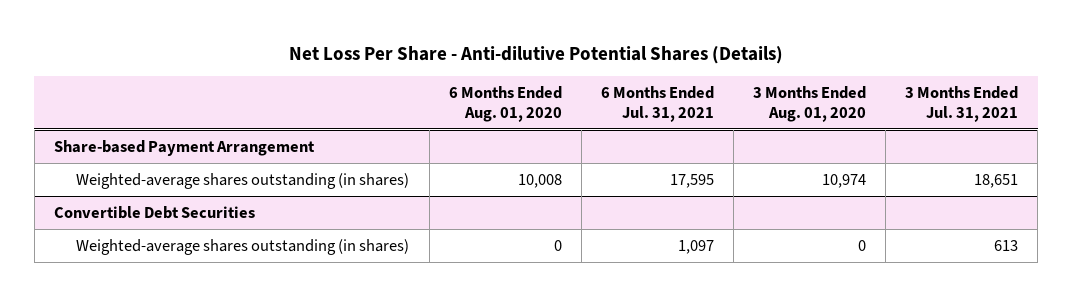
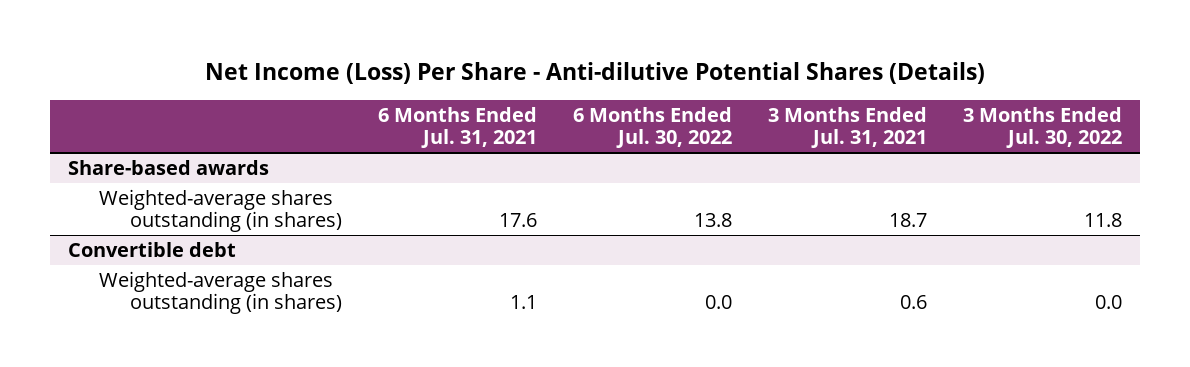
- Net Loss Per Share - Anti-dilutive Potential Shares (Details)
+ Net Income (Loss) Per Share - Anti-dilutive Potential Shares (Details)
- | 6 Months Ended Aug. 01, 2020 | 6 Months Ended Jul. 31, 2021 | 3 Months Ended Aug. 01, 2020 | 3 Months Ended Jul. 31, 2021
+ | 6 Months Ended Jul. 31, 2021 | 6 Months Ended Jul. 30, 2022 | 3 Months Ended Jul. 31, 2021 | 3 Months Ended Jul. 30, 2022
- Share-based Payment Arrangement
- Weighted-average shares outstanding (in shares) | 10,008 | 17,595 | 10,974 | 18,651
- Convertible Debt Securities
- Weighted-average shares outstanding (in shares) | 0 | 1,097 | 0 | 613
+ Share-based awards
+ Weighted-average shares outstanding (in shares) | 17.6 | 13.8 | 18.7 | 11.8
+ Convertible debt
+ Weighted-average shares outstanding (in shares) | 1.1 | 0.0 | 0.6 | 0.0

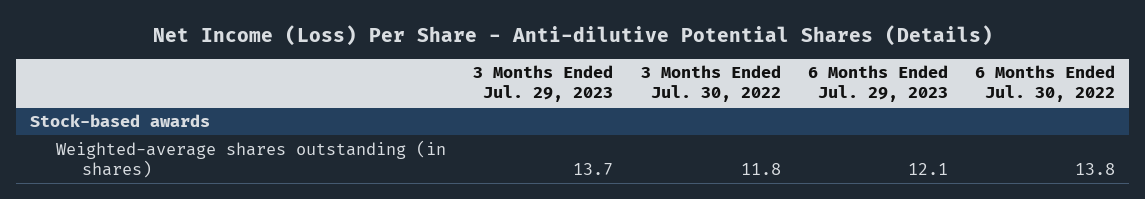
- | 6 Months Ended Jul. 31, 2021 | 6 Months Ended Jul. 30, 2022 | 3 Months Ended Jul. 31, 2021 | 3 Months Ended Jul. 30, 2022
+ | 3 Months Ended Jul. 29, 2023 | 3 Months Ended Jul. 30, 2022 | 6 Months Ended Jul. 29, 2023 | 6 Months Ended Jul. 30, 2022
- Share-based awards
+ Stock-based awards
- Convertible debt
- Weighted-average shares outstanding (in shares) | 1.1 | 0.0 | 0.6 | 0.0

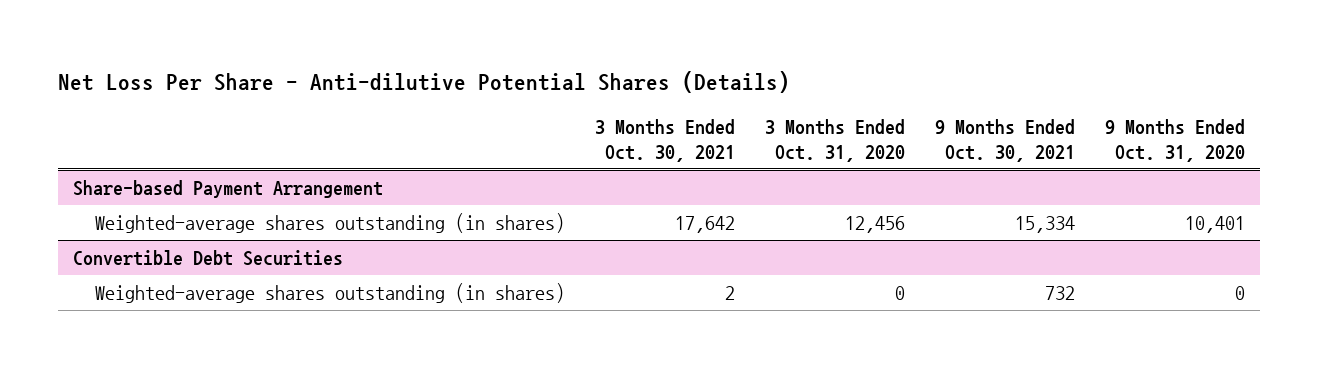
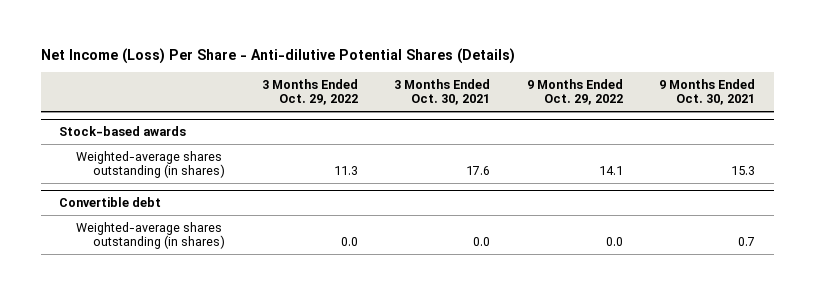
- Net Loss Per Share - Anti-dilutive Potential Shares (Details)
+ Net Income (Loss) Per Share - Anti-dilutive Potential Shares (Details)
- | 3 Months Ended Oct. 30, 2021 | 3 Months Ended Oct. 31, 2020 | 9 Months Ended Oct. 30, 2021 | 9 Months Ended Oct. 31, 2020
+ | 3 Months Ended Oct. 29, 2022 | 3 Months Ended Oct. 30, 2021 | 9 Months Ended Oct. 29, 2022 | 9 Months Ended Oct. 30, 2021
- Share-based Payment Arrangement
- Weighted-average shares outstanding (in shares) | 17,642 | 12,456 | 15,334 | 10,401
- Convertible Debt Securities
- Weighted-average shares outstanding (in shares) | 2 | 0 | 732 | 0
+ Stock-based awards
+ Weighted-average shares outstanding (in shares) | 11.3 | 17.6 | 14.1 | 15.3
+ Convertible debt
+ Weighted-average shares outstanding (in shares) | 0.0 | 0.0 | 0.0 | 0.7

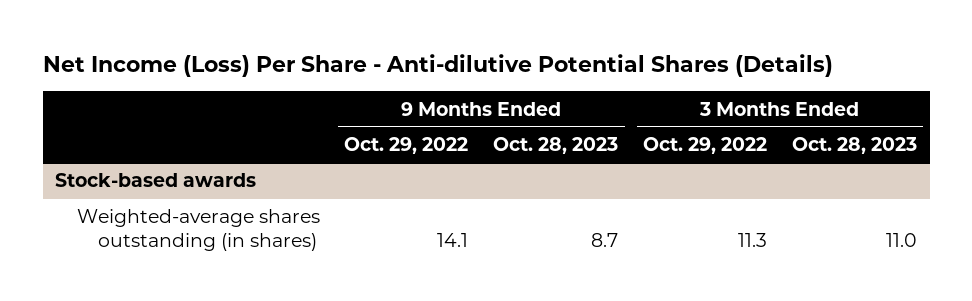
- | 3 Months Ended Oct. 29, 2022 | 3 Months Ended Oct. 30, 2021 | 9 Months Ended Oct. 29, 2022 | 9 Months Ended Oct. 30, 2021
+ | 9 Months Ended Oct. 29, 2022 | 9 Months Ended Oct. 28, 2023 | 3 Months Ended Oct. 29, 2022 | 3 Months Ended Oct. 28, 2023
- Convertible debt
- Weighted-average shares outstanding (in shares) | 0.0 | 0.0 | 0.0 | 0.7

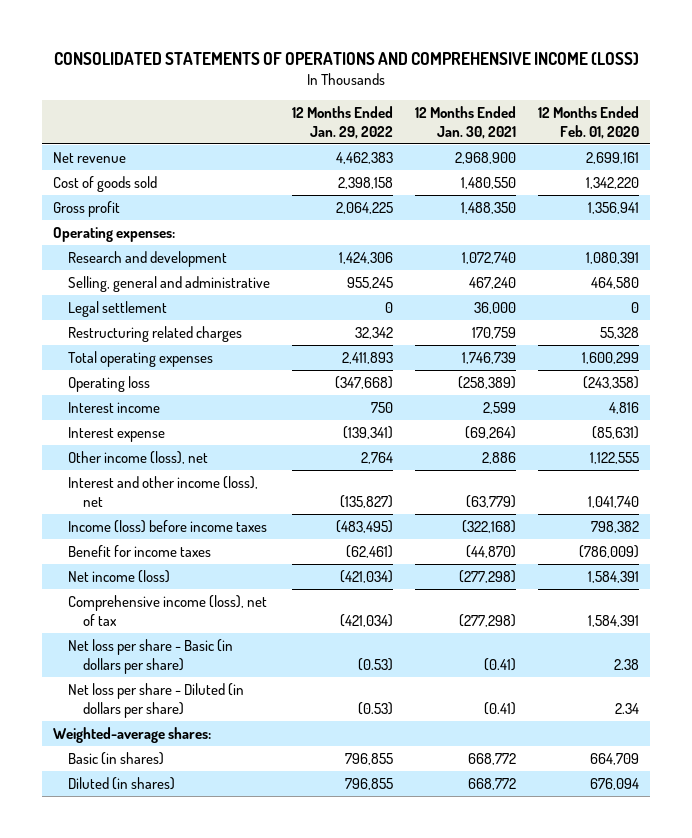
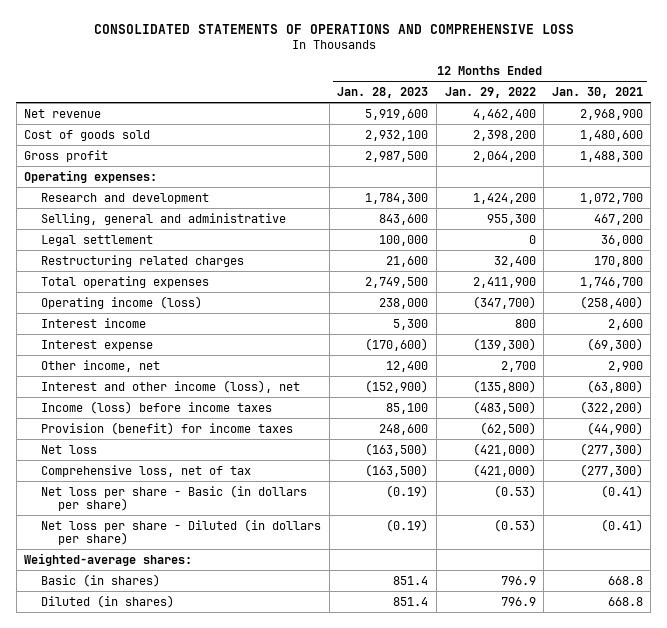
- CONSOLIDATED STATEMENTS OF OPERATIONS AND COMPREHENSIVE INCOME (LOSS)
+ CONSOLIDATED STATEMENTS OF OPERATIONS AND COMPREHENSIVE LOSS
- | 12 Months Ended Jan. 29, 2022 | 12 Months Ended Jan. 30, 2021 | 12 Months Ended Feb. 01, 2020
+ | 12 Months Ended Jan. 28, 2023 | 12 Months Ended Jan. 29, 2022 | 12 Months Ended Jan. 30, 2021
- Net revenue | 4,462,383 | 2,968,900 | 2,699,161
- Cost of goods sold | 2,398,158 | 1,480,550 | 1,342,220
- Gross profit | 2,064,225 | 1,488,350 | 1,356,941
+ Net revenue | 5,919,600 | 4,462,400 | 2,968,900
+ Cost of goods sold | 2,932,100 | 2,398,200 | 1,480,600
+ Gross profit | 2,987,500 | 2,064,200 | 1,488,300
- Research and development | 1,424,306 | 1,072,740 | 1,080,391
- Selling, general and administrative | 955,245 | 467,240 | 464,580
+ Research and development | 1,784,300 | 1,424,200 | 1,072,700
+ Selling, general and administrative | 843,600 | 955,300 | 467,200
- Restructuring related charges | 32,342 | 170,759 | 55,328
- Total operating expenses | 2,411,893 | 1,746,739 | 1,600,299
- Operating loss | (347,668) | (258,389) | (243,358)
- Interest income | 750 | 2,599 | 4,816
- Interest expense | (139,341) | (69,264) | (85,631)
- Other income (loss), net | 2,764 | 2,886 | 1,122,555
- Interest and other income (loss), net | (135,827) | (63,779) | 1,041,740
- Income (loss) before income taxes | (483,495) | (322,168) | 798,382
- Benefit for income taxes | (62,461) | (44,870) | (786,009)
- Net income (loss) | (421,034) | (277,298) | 1,584,391
- Comprehensive income (loss), net of tax | (421,034) | (277,298) | 1,584,391
+ Restructuring related charges | 21,600 | 32,400 | 170,800
+ Total operating expenses | 2,749,500 | 2,411,900 | 1,746,700
+ Operating income (loss) | 238,000 | (347,700) | (258,400)
+ Interest income | 5,300 | 800 | 2,600
+ Interest expense | (170,600) | (139,300) | (69,300)
+ Other income, net | 12,400 | 2,700 | 2,900
+ Interest and other income (loss), net | (152,900) | (135,800) | (63,800)
+ Income (loss) before income taxes | 85,100 | (483,500) | (322,200)
+ Provision (benefit) for income taxes | 248,600 | (62,500) | (44,900)
+ Net loss | (163,500) | (421,000) | (277,300)
+ Comprehensive loss, net of tax | (163,500) | (421,000) | (277,300)
- Basic (in shares) | 796,855 | 668,772 | 664,709
- Diluted (in shares) | 796,855 | 668,772 | 676,094
+ Basic (in shares) | 851.4 | 796.9 | 668.8
+ Diluted (in shares) | 851.4 | 796.9 | 668.8

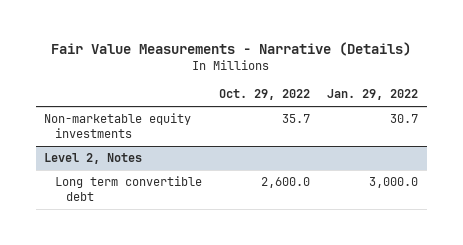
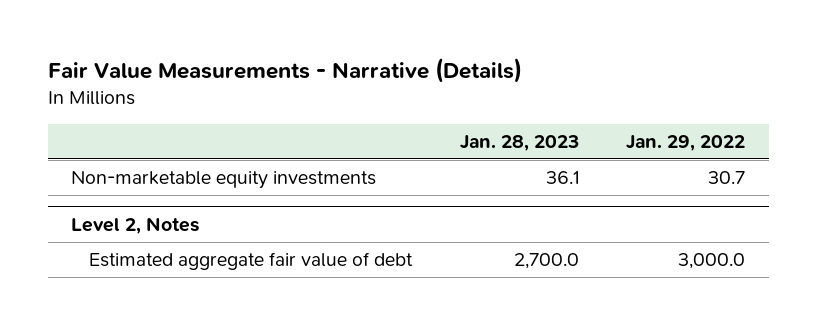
- | Oct. 29, 2022 | Jan. 29, 2022
+ | Jan. 28, 2023 | Jan. 29, 2022
@ Level 2, Notes
- Long term convertible debt | 2,600.0 | 3,000.0
+ Estimated aggregate fair value of debt | 2,700.0 | 3,000.0

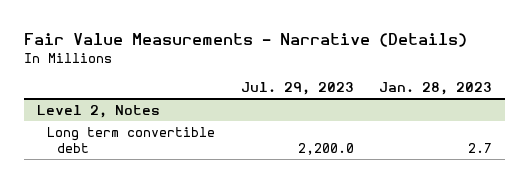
- | Jan. 28, 2023 | Jan. 29, 2022
+ | Jul. 29, 2023 | Jan. 28, 2023
- Non-marketable equity investments | 36.1 | 30.7
@ Level 2, Notes
- Estimated aggregate fair value of debt | 2,700.0 | 3,000.0
+ Long term convertible debt | 2,200.0 | 2.7

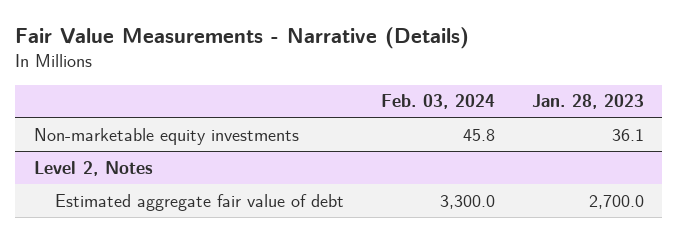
- | Jul. 29, 2023 | Jan. 28, 2023
+ | Feb. 03, 2024 | Jan. 28, 2023
+ Non-marketable equity investments | 45.8 | 36.1
@ Level 2, Notes
- Long term convertible debt | 2,200.0 | 2.7
+ Estimated aggregate fair value of debt | 3,300.0 | 2,700.0

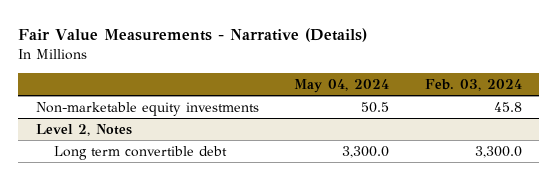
- | Feb. 03, 2024 | Jan. 28, 2023
+ | May 04, 2024 | Feb. 03, 2024
@ Level 2, Notes
- Estimated aggregate fair value of debt | 3,300.0 | 2,700.0
+ Long term convertible debt | 3,300.0 | 3,300.0

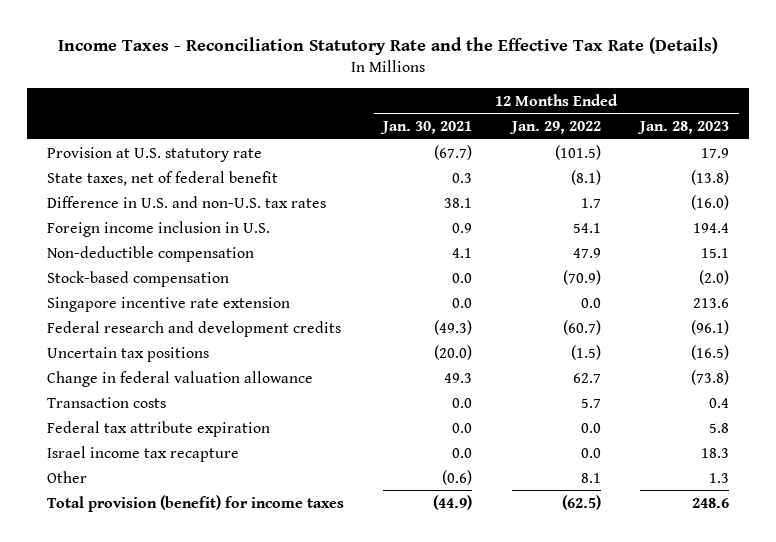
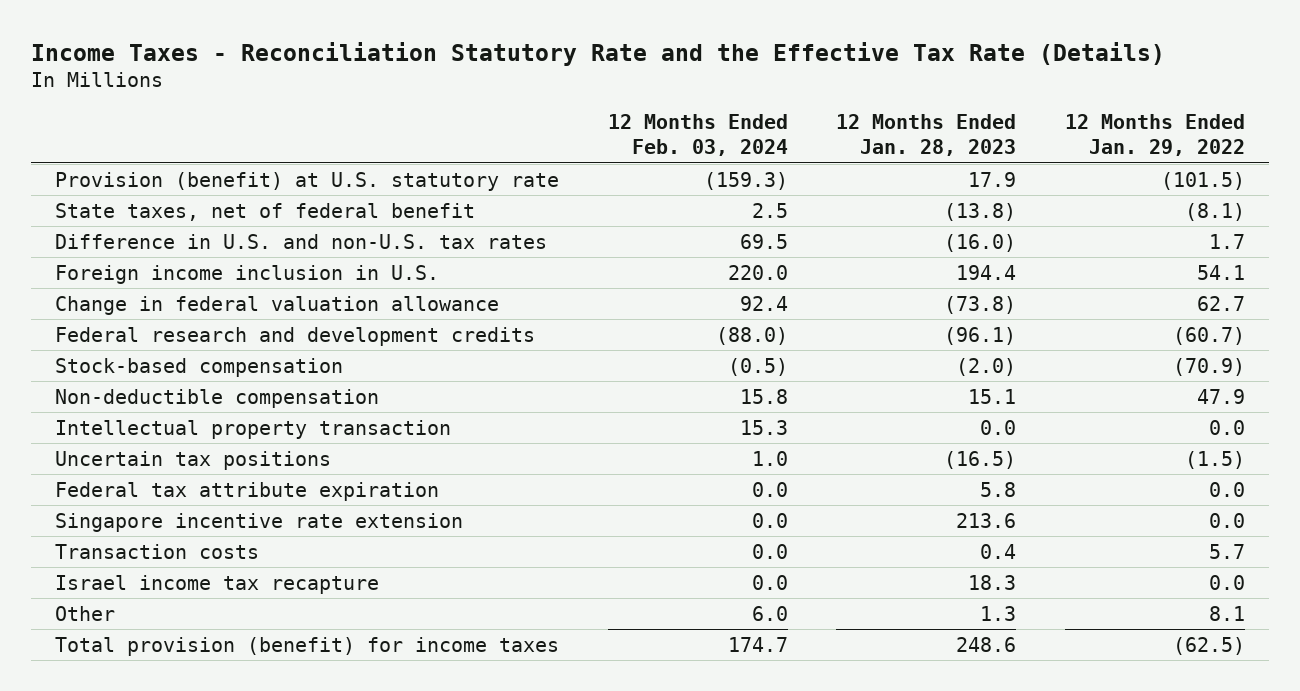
- | 12 Months Ended Jan. 30, 2021 | 12 Months Ended Jan. 29, 2022 | 12 Months Ended Jan. 28, 2023
+ | 12 Months Ended Feb. 03, 2024 | 12 Months Ended Jan. 28, 2023 | 12 Months Ended Jan. 29, 2022
- Provision at U.S. statutory rate | (67.7) | (101.5) | 17.9
+ Provision (benefit) at U.S. statutory rate | (159.3) | 17.9 | (101.5)
moved up: Change in federal valuation allowance | 92.4 | (73.8) | 62.7
moved down: Stock-based compensation | (0.5) | (2.0) | (70.9)
moved down: Non-deductible compensation | 15.8 | 15.1 | 47.9
+ Intellectual property transaction | 15.3 | 0.0 | 0.0
moved down: Singapore incentive rate extension | 0.0 | 213.6 | 0.0
moved down: Transaction costs | 0.0 | 0.4 | 5.7

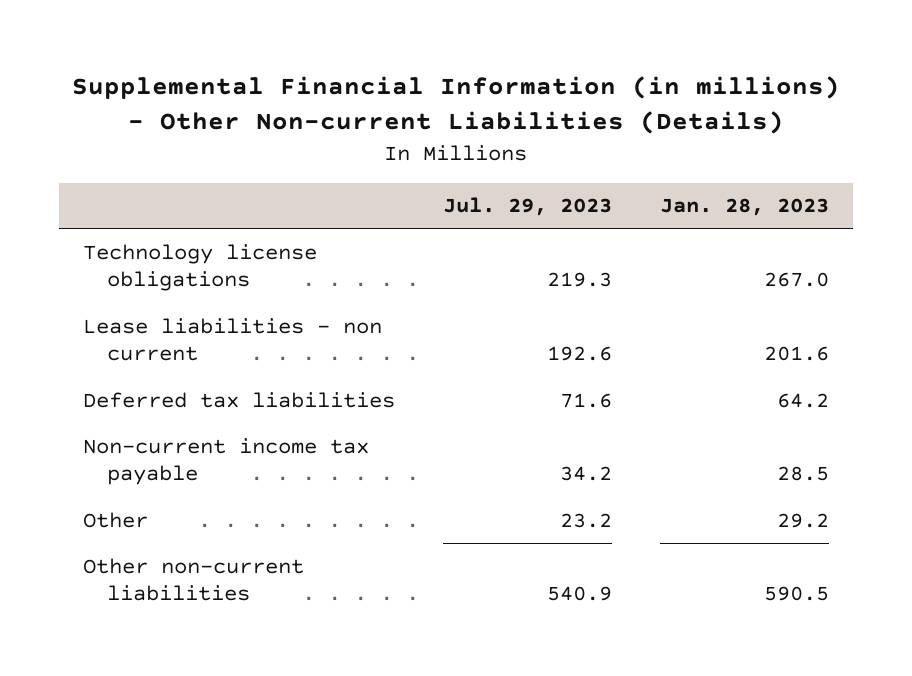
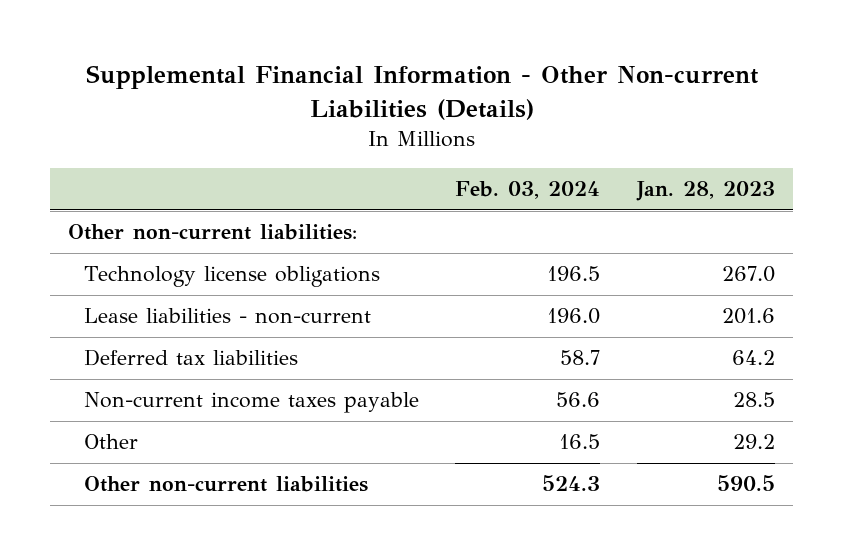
- Supplemental Financial Information (in millions) - Other Non-current Liabilities (Details)
+ Supplemental Financial Information - Other Non-current Liabilities (Details)
- | Jul. 29, 2023 | Jan. 28, 2023
+ | Feb. 03, 2024 | Jan. 28, 2023
+ Other non-current liabilities:
- Lease liabilities - non current | 192.6 | 201.6
+ Lease liabilities - non-current | 196.0 | 201.6
- Non-current income tax payable | 34.2 | 28.5
+ Non-current income taxes payable | 56.6 | 28.5

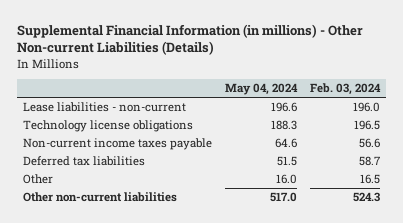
- Supplemental Financial Information - Other Non-current Liabilities (Details)
+ Supplemental Financial Information (in millions) - Other Non-current Liabilities (Details)
- | Feb. 03, 2024 | Jan. 28, 2023
+ | May 04, 2024 | Feb. 03, 2024
- Other non-current liabilities:
moved down: Technology license obligations | 188.3 | 196.5
moved down: Deferred tax liabilities | 51.5 | 58.7

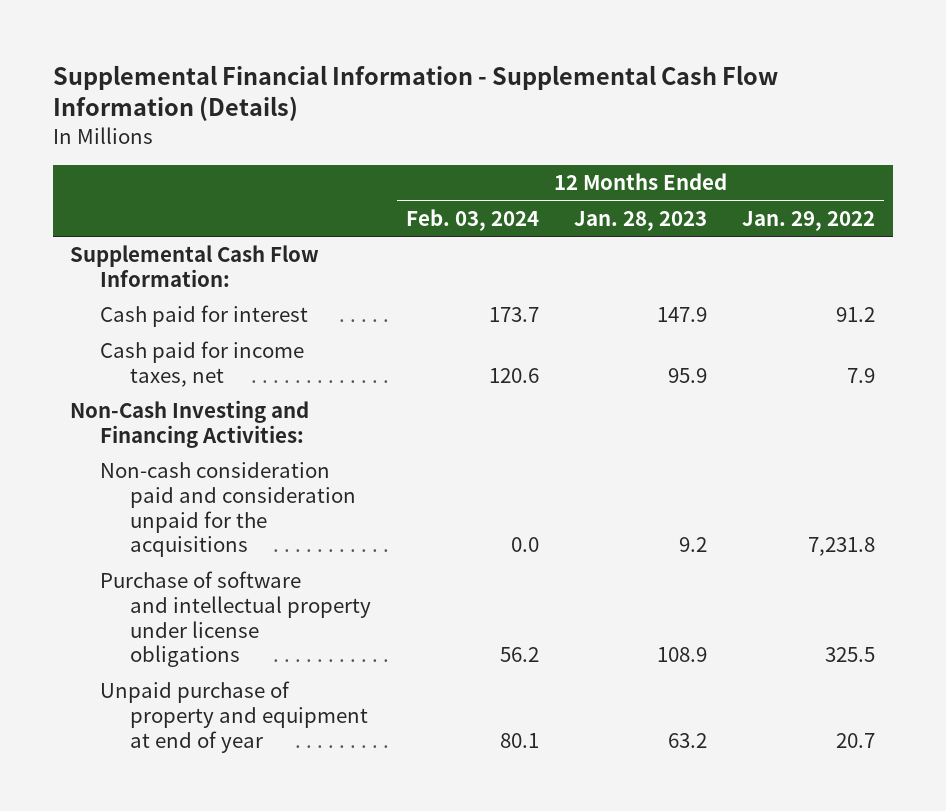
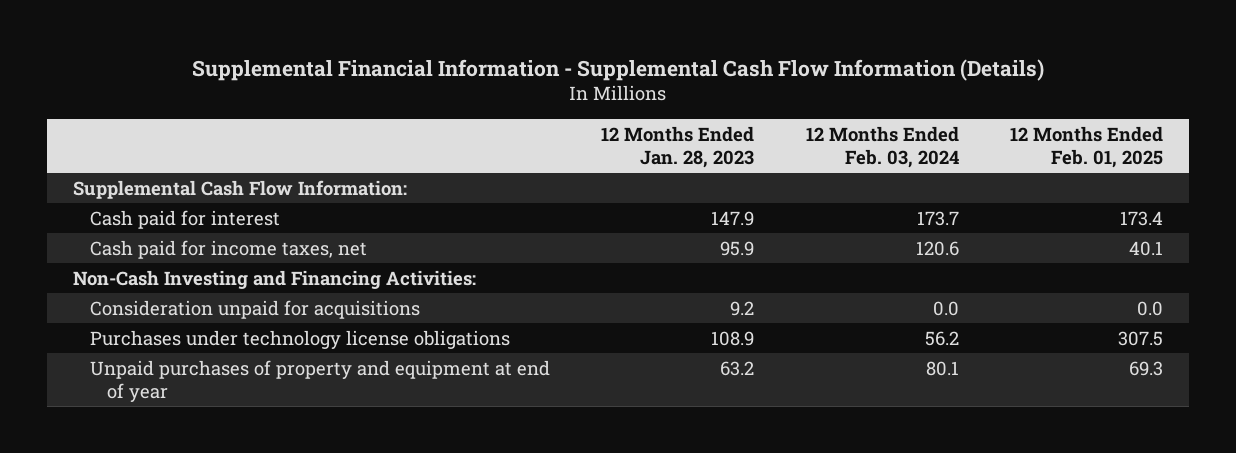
- | 12 Months Ended Feb. 03, 2024 | 12 Months Ended Jan. 28, 2023 | 12 Months Ended Jan. 29, 2022
+ | 12 Months Ended Jan. 28, 2023 | 12 Months Ended Feb. 03, 2024 | 12 Months Ended Feb. 01, 2025
- Non-cash consideration paid and consideration unpaid for the acquisitions | 0.0 | 9.2 | 7,231.8
- Purchase of software and intellectual property under license obligations | 56.2 | 108.9 | 325.5
- Unpaid purchase of property and equipment at end of year | 80.1 | 63.2 | 20.7
+ Consideration unpaid for acquisitions | 9.2 | 0.0 | 0.0
+ Purchases under technology license obligations | 108.9 | 56.2 | 307.5
+ Unpaid purchases of property and equipment at end of year | 63.2 | 80.1 | 69.3

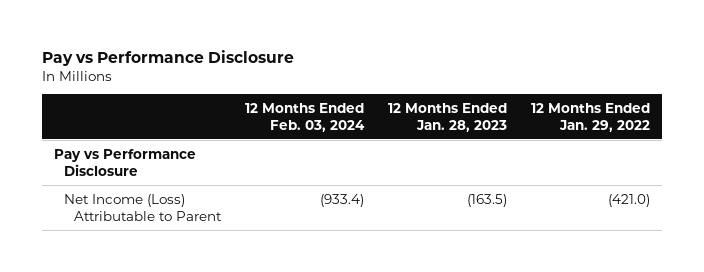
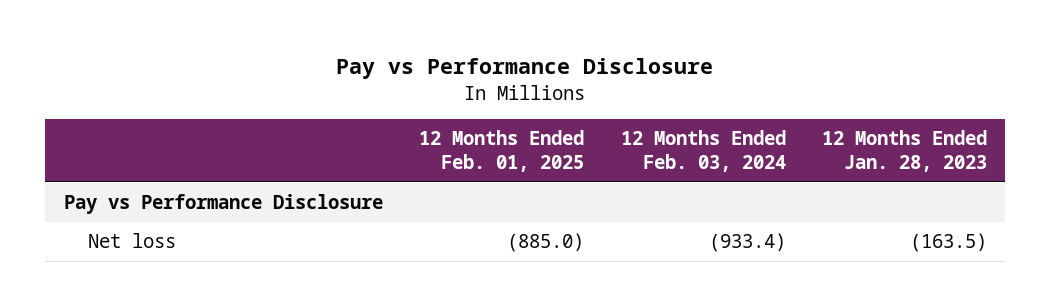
- | 12 Months Ended Feb. 03, 2024 | 12 Months Ended Jan. 28, 2023 | 12 Months Ended Jan. 29, 2022
+ | 12 Months Ended Feb. 01, 2025 | 12 Months Ended Feb. 03, 2024 | 12 Months Ended Jan. 28, 2023
- Net Income (Loss) Attributable to Parent | (933.4) | (163.5) | (421.0)
+ Net loss | (885.0) | (933.4) | (163.5)

